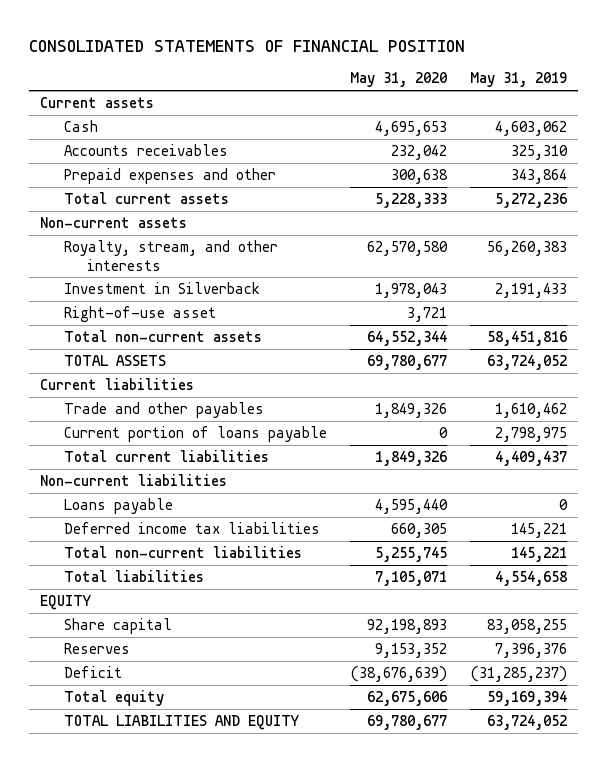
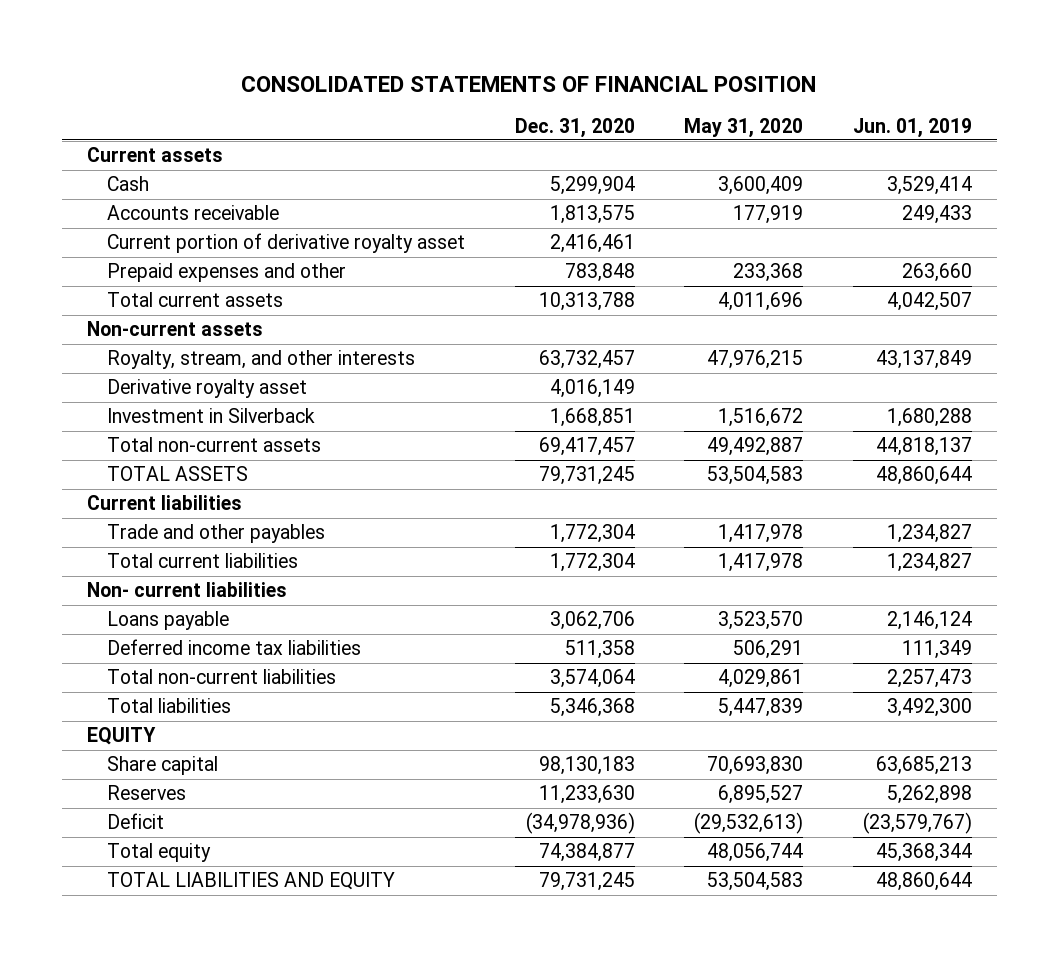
- | May 31, 2020 | May 31, 2019
+ | Dec. 31, 2020 | May 31, 2020 | Jun. 01, 2019
- Cash | 4,695,653 | 4,603,062
- Accounts receivables | 232,042 | 325,310
- Prepaid expenses and other | 300,638 | 343,864
- Total current assets | 5,228,333 | 5,272,236
+ Cash | 5,299,904 | 3,600,409 | 3,529,414
+ Accounts receivable | 1,813,575 | 177,919 | 249,433
+ Current portion of derivative royalty asset | 2,416,461 | |
+ Prepaid expenses and other | 783,848 | 233,368 | 263,660
+ Total current assets | 10,313,788 | 4,011,696 | 4,042,507
- Royalty, stream, and other interests | 62,570,580 | 56,260,383
- Investment in Silverback | 1,978,043 | 2,191,433
- Right-of-use asset | 3,721 |
- Total non-current assets | 64,552,344 | 58,451,816
- TOTAL ASSETS | 69,780,677 | 63,724,052
+ Royalty, stream, and other interests | 63,732,457 | 47,976,215 | 43,137,849
+ Derivative royalty asset | 4,016,149 | |
+ Investment in Silverback | 1,668,851 | 1,516,672 | 1,680,288
+ Total non-current assets | 69,417,457 | 49,492,887 | 44,818,137
+ TOTAL ASSETS | 79,731,245 | 53,504,583 | 48,860,644
- Trade and other payables | 1,849,326 | 1,610,462
- Current portion of loans payable | 0 | 2,798,975
- Total current liabilities | 1,849,326 | 4,409,437
- Non-current liabilities
- Loans payable | 4,595,440 | 0
- Deferred income tax liabilities | 660,305 | 145,221
- Total non-current liabilities | 5,255,745 | 145,221
- Total liabilities | 7,105,071 | 4,554,658
+ Trade and other payables | 1,772,304 | 1,417,978 | 1,234,827
+ Total current liabilities | 1,772,304 | 1,417,978 | 1,234,827
+ Non- current liabilities
+ Loans payable | 3,062,706 | 3,523,570 | 2,146,124
+ Deferred income tax liabilities | 511,358 | 506,291 | 111,349
+ Total non-current liabilities | 3,574,064 | 4,029,861 | 2,257,473
+ Total liabilities | 5,346,368 | 5,447,839 | 3,492,300
- Share capital | 92,198,893 | 83,058,255
- Reserves | 9,153,352 | 7,396,376
- Deficit | (38,676,639) | (31,285,237)
- Total equity | 62,675,606 | 59,169,394
- TOTAL LIABILITIES AND EQUITY | 69,780,677 | 63,724,052
+ Share capital | 98,130,183 | 70,693,830 | 63,685,213
+ Reserves | 11,233,630 | 6,895,527 | 5,262,898
+ Deficit | (34,978,936) | (29,532,613) | (23,579,767)
+ Total equity | 74,384,877 | 48,056,744 | 45,368,344
+ TOTAL LIABILITIES AND EQUITY | 79,731,245 | 53,504,583 | 48,860,644

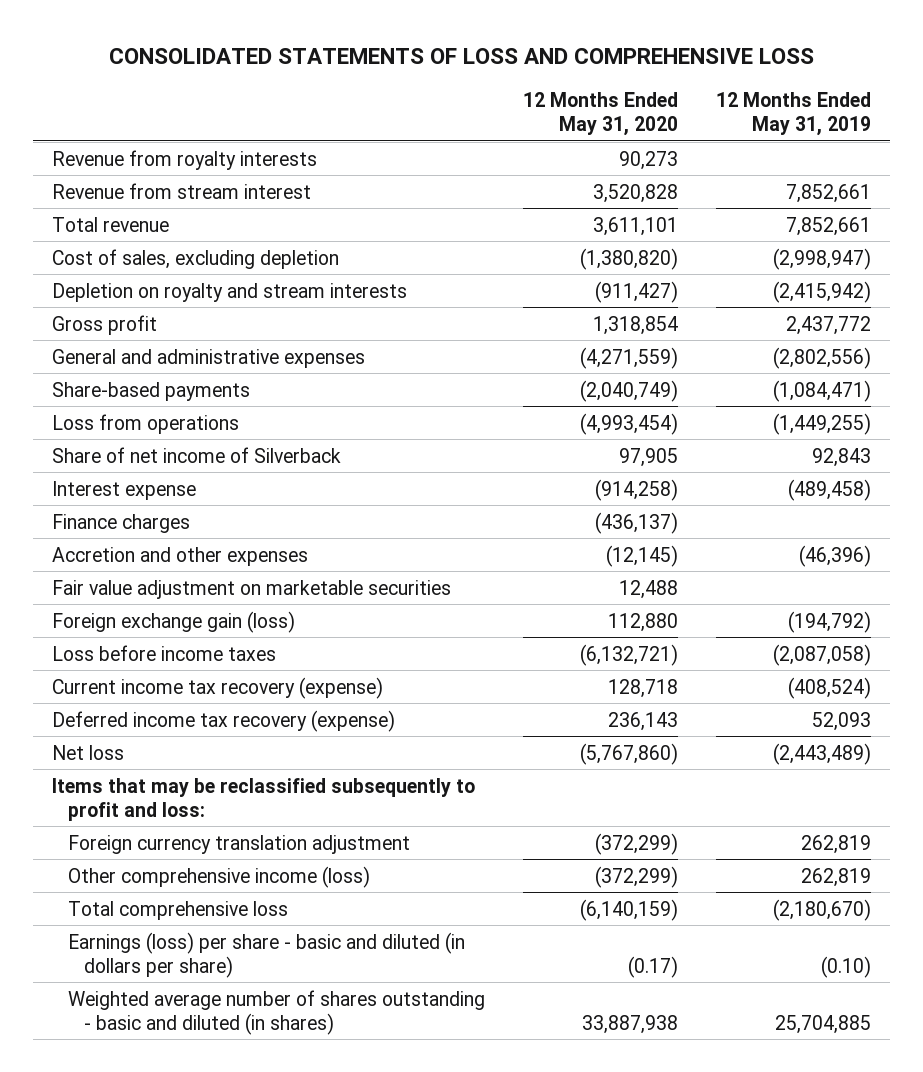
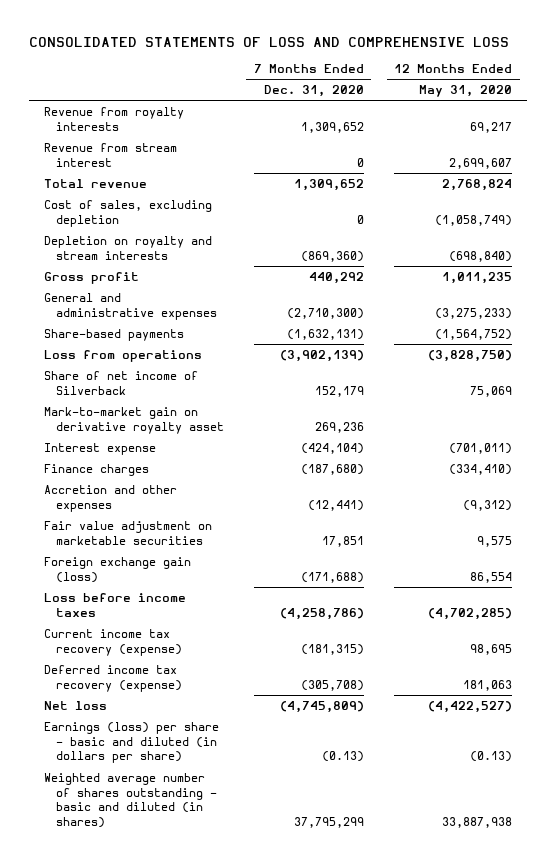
- | 12 Months Ended May 31, 2020 | 12 Months Ended May 31, 2019
+ | 7 Months Ended Dec. 31, 2020 | 12 Months Ended May 31, 2020
- Revenue from royalty interests | 90,273 |
- Revenue from stream interest | 3,520,828 | 7,852,661
- Total revenue | 3,611,101 | 7,852,661
- Cost of sales, excluding depletion | (1,380,820) | (2,998,947)
- Depletion on royalty and stream interests | (911,427) | (2,415,942)
- Gross profit | 1,318,854 | 2,437,772
- General and administrative expenses | (4,271,559) | (2,802,556)
- Share-based payments | (2,040,749) | (1,084,471)
- Loss from operations | (4,993,454) | (1,449,255)
- Share of net income of Silverback | 97,905 | 92,843
- Interest expense | (914,258) | (489,458)
- Finance charges | (436,137) |
- Accretion and other expenses | (12,145) | (46,396)
- Fair value adjustment on marketable securities | 12,488 |
- Foreign exchange gain (loss) | 112,880 | (194,792)
- Loss before income taxes | (6,132,721) | (2,087,058)
- Current income tax recovery (expense) | 128,718 | (408,524)
- Deferred income tax recovery (expense) | 236,143 | 52,093
- Net loss | (5,767,860) | (2,443,489)
- Items that may be reclassified subsequently to profit and loss:
- Foreign currency translation adjustment | (372,299) | 262,819
- Other comprehensive income (loss) | (372,299) | 262,819
- Total comprehensive loss | (6,140,159) | (2,180,670)
- Earnings (loss) per share - basic and diluted (in dollars per share) | (0.17) | (0.10)
+ Revenue from royalty interests | 1,309,652 | 69,217
+ Revenue from stream interest | 0 | 2,699,607
+ Total revenue | 1,309,652 | 2,768,824
+ Cost of sales, excluding depletion | 0 | (1,058,749)
+ Depletion on royalty and stream interests | (869,360) | (698,840)
+ Gross profit | 440,292 | 1,011,235
+ General and administrative expenses | (2,710,300) | (3,275,233)
+ Share-based payments | (1,632,131) | (1,564,752)
+ Loss from operations | (3,902,139) | (3,828,750)
+ Share of net income of Silverback | 152,179 | 75,069
+ Mark-to-market gain on derivative royalty asset | 269,236 |
+ Interest expense | (424,104) | (701,011)
+ Finance charges | (187,680) | (334,410)
+ Accretion and other expenses | (12,441) | (9,312)
+ Fair value adjustment on marketable securities | 17,851 | 9,575
+ Foreign exchange gain (loss) | (171,688) | 86,554
+ Loss before income taxes | (4,258,786) | (4,702,285)
+ Current income tax recovery (expense) | (181,315) | 98,695
+ Deferred income tax recovery (expense) | (305,708) | 181,063
+ Net loss | (4,745,809) | (4,422,527)
+ Earnings (loss) per share - basic and diluted (in dollars per share) | (0.13) | (0.13)

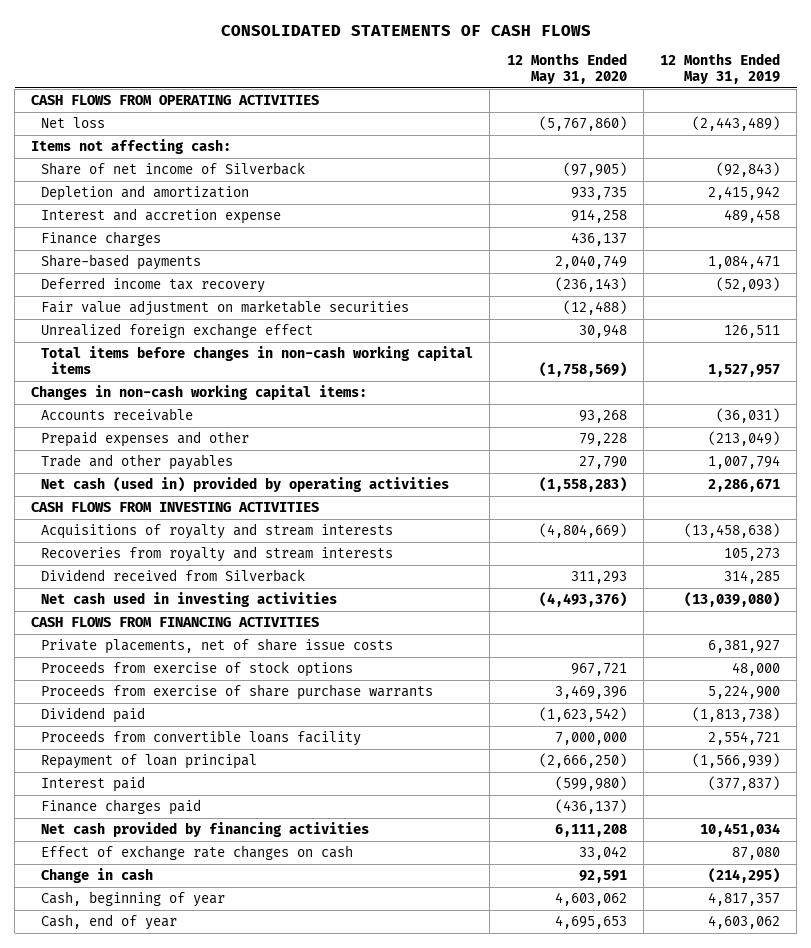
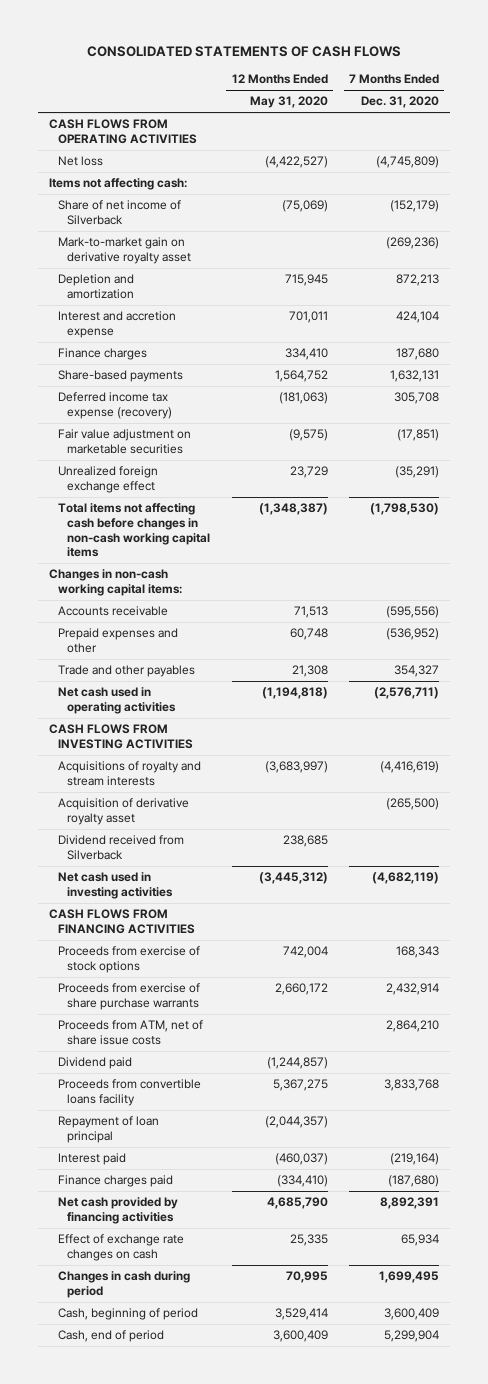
- | 12 Months Ended May 31, 2020 | 12 Months Ended May 31, 2019
+ | 12 Months Ended May 31, 2020 | 7 Months Ended Dec. 31, 2020
- Net loss | (5,767,860) | (2,443,489)
+ Net loss | (4,422,527) | (4,745,809)
- Share of net income of Silverback | (97,905) | (92,843)
- Depletion and amortization | 933,735 | 2,415,942
- Interest and accretion expense | 914,258 | 489,458
- Finance charges | 436,137 |
- Share-based payments | 2,040,749 | 1,084,471
- Deferred income tax recovery | (236,143) | (52,093)
- Fair value adjustment on marketable securities | (12,488) |
- Unrealized foreign exchange effect | 30,948 | 126,511
- Total items before changes in non-cash working capital items | (1,758,569) | 1,527,957
+ Share of net income of Silverback | (75,069) | (152,179)
+ Mark-to-market gain on derivative royalty asset | | (269,236)
+ Depletion and amortization | 715,945 | 872,213
+ Interest and accretion expense | 701,011 | 424,104
+ Finance charges | 334,410 | 187,680
+ Share-based payments | 1,564,752 | 1,632,131
+ Deferred income tax expense (recovery) | (181,063) | 305,708
+ Fair value adjustment on marketable securities | (9,575) | (17,851)
+ Unrealized foreign exchange effect | 23,729 | (35,291)
+ Total items not affecting cash before changes in non-cash working capital items | (1,348,387) | (1,798,530)
- Accounts receivable | 93,268 | (36,031)
- Prepaid expenses and other | 79,228 | (213,049)
- Trade and other payables | 27,790 | 1,007,794
- Net cash (used in) provided by operating activities | (1,558,283) | 2,286,671
+ Accounts receivable | 71,513 | (595,556)
+ Prepaid expenses and other | 60,748 | (536,952)
+ Trade and other payables | 21,308 | 354,327
+ Net cash used in operating activities | (1,194,818) | (2,576,711)
- Acquisitions of royalty and stream interests | (4,804,669) | (13,458,638)
- Recoveries from royalty and stream interests | | 105,273
- Dividend received from Silverback | 311,293 | 314,285
- Net cash used in investing activities | (4,493,376) | (13,039,080)
+ Acquisitions of royalty and stream interests | (3,683,997) | (4,416,619)
+ Acquisition of derivative royalty asset | | (265,500)
+ Dividend received from Silverback | 238,685 |
+ Net cash used in investing activities | (3,445,312) | (4,682,119)
- Private placements, net of share issue costs | | 6,381,927
- Proceeds from exercise of stock options | 967,721 | 48,000
- Proceeds from exercise of share purchase warrants | 3,469,396 | 5,224,900
- Dividend paid | (1,623,542) | (1,813,738)
- Proceeds from convertible loans facility | 7,000,000 | 2,554,721
- Repayment of loan principal | (2,666,250) | (1,566,939)
- Interest paid | (599,980) | (377,837)
- Finance charges paid | (436,137) |
- Net cash provided by financing activities | 6,111,208 | 10,451,034
- Effect of exchange rate changes on cash | 33,042 | 87,080
- Change in cash | 92,591 | (214,295)
- Cash, beginning of year | 4,603,062 | 4,817,357
- Cash, end of year | 4,695,653 | 4,603,062
+ Proceeds from exercise of stock options | 742,004 | 168,343
+ Proceeds from exercise of share purchase warrants | 2,660,172 | 2,432,914
+ Proceeds from ATM, net of share issue costs | | 2,864,210
+ Dividend paid | (1,244,857) |
+ Proceeds from convertible loans facility | 5,367,275 | 3,833,768
+ Repayment of loan principal | (2,044,357) |
+ Interest paid | (460,037) | (219,164)
+ Finance charges paid | (334,410) | (187,680)
+ Net cash provided by financing activities | 4,685,790 | 8,892,391
+ Effect of exchange rate changes on cash | 25,335 | 65,934
+ Changes in cash during period | 70,995 | 1,699,495
+ Cash, beginning of period | 3,529,414 | 3,600,409
+ Cash, end of period | 3,600,409 | 5,299,904

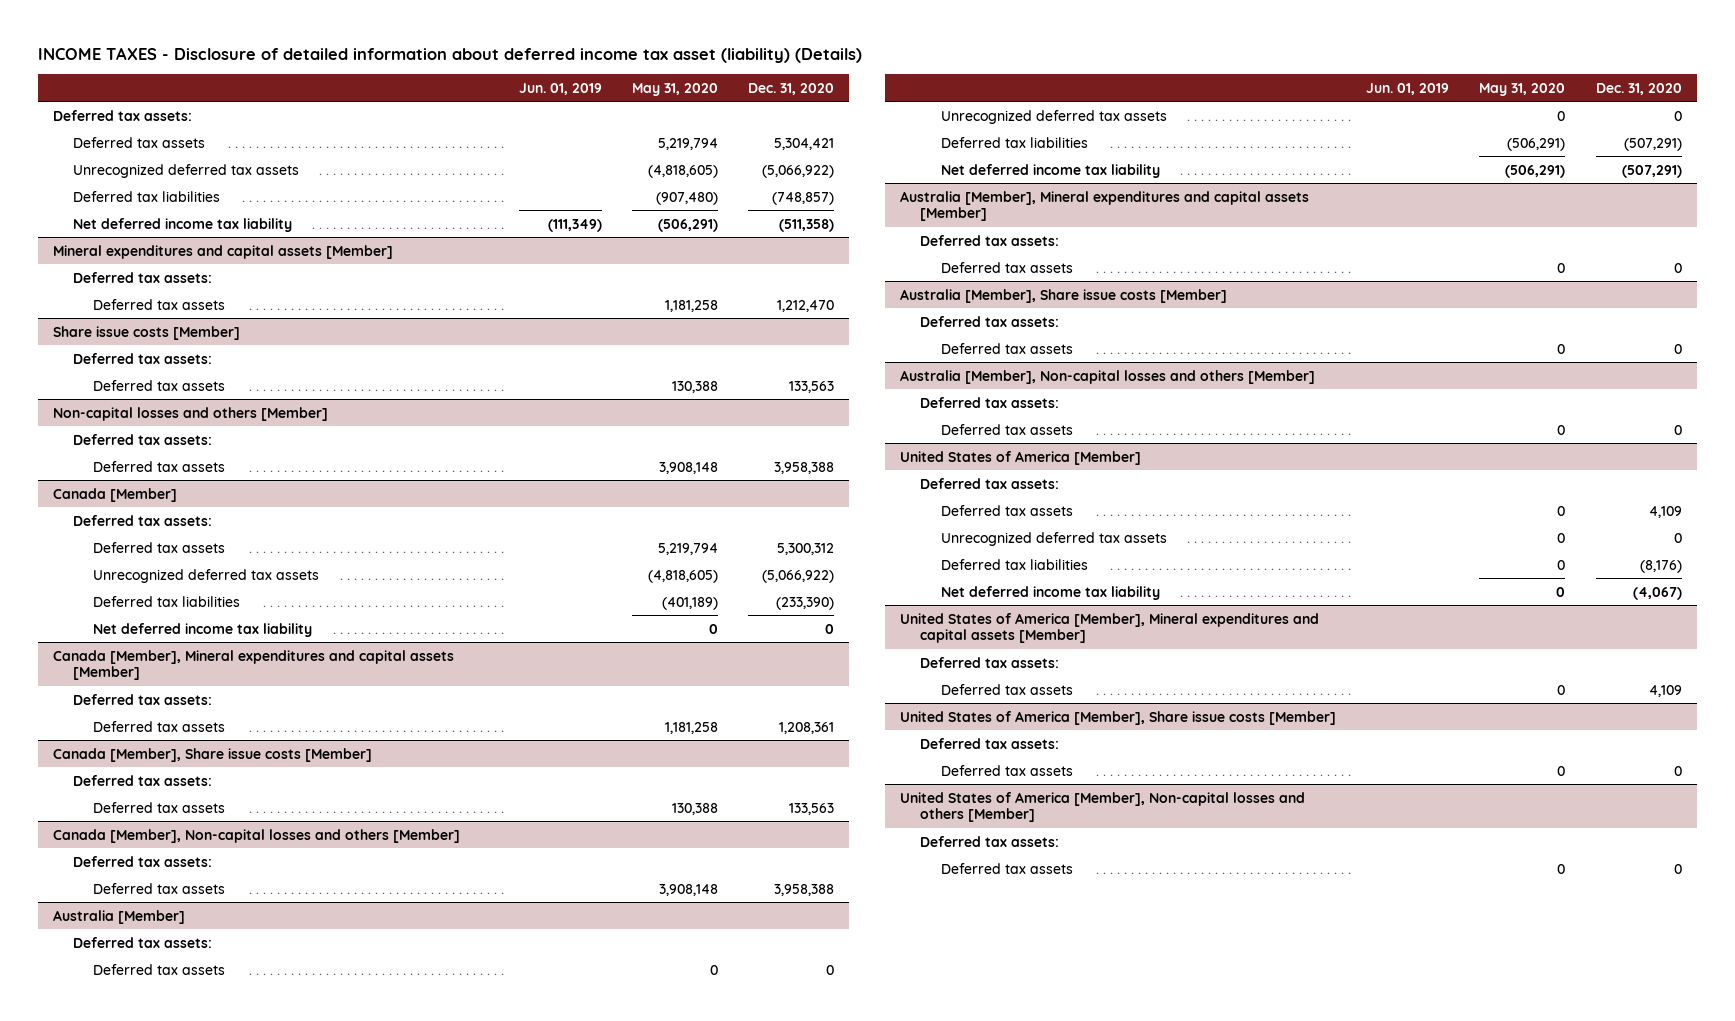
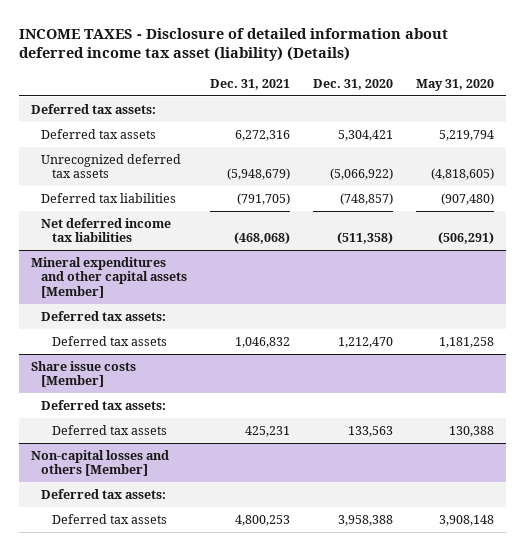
- | Jun. 01, 2019 | May 31, 2020 | Dec. 31, 2020
+ | Dec. 31, 2021 | Dec. 31, 2020 | May 31, 2020
- Net deferred income tax liability | (111,349) | (506,291) | (511,358)
- Mineral expenditures and capital assets [Member]
+ Net deferred income tax liabilities | (468,068) | (511,358) | (506,291)
+ Mineral expenditures and other capital assets [Member]
- Canada [Member]
- Deferred tax assets:
- Deferred tax assets | | 5,219,794 | 5,300,312
- Unrecognized deferred tax assets | | (4,818,605) | (5,066,922)
- Deferred tax liabilities | | (401,189) | (233,390)
- Net deferred income tax liability | | 0 | 0
- Canada [Member], Mineral expenditures and capital assets [Member]
- Deferred tax assets:
- Deferred tax assets | | 1,181,258 | 1,208,361
- Canada [Member], Share issue costs [Member]
- Deferred tax assets:
- Deferred tax assets | | 130,388 | 133,563
- Canada [Member], Non-capital losses and others [Member]
- Deferred tax assets:
- Deferred tax assets | | 3,908,148 | 3,958,388
- Australia [Member]
- Deferred tax assets:
- Deferred tax assets | | 0 | 0
- Unrecognized deferred tax assets | | 0 | 0
- Deferred tax liabilities | | (506,291) | (507,291)
- Net deferred income tax liability | | (506,291) | (507,291)
- Australia [Member], Mineral expenditures and capital assets [Member]
- Deferred tax assets:
- Deferred tax assets | | 0 | 0
- Australia [Member], Share issue costs [Member]
- Deferred tax assets:
- Deferred tax assets | | 0 | 0
- Australia [Member], Non-capital losses and others [Member]
- Deferred tax assets:
- Deferred tax assets | | 0 | 0
- United States of America [Member]
- Deferred tax assets:
- Deferred tax assets | | 0 | 4,109
- Unrecognized deferred tax assets | | 0 | 0
- Deferred tax liabilities | | 0 | (8,176)
- Net deferred income tax liability | | 0 | (4,067)
- United States of America [Member], Mineral expenditures and capital assets [Member]
- Deferred tax assets:
- Deferred tax assets | | 0 | 4,109
- United States of America [Member], Share issue costs [Member]
- Deferred tax assets:
- Deferred tax assets | | 0 | 0
- United States of America [Member], Non-capital losses and others [Member]
- Deferred tax assets:
- Deferred tax assets | | 0 | 0

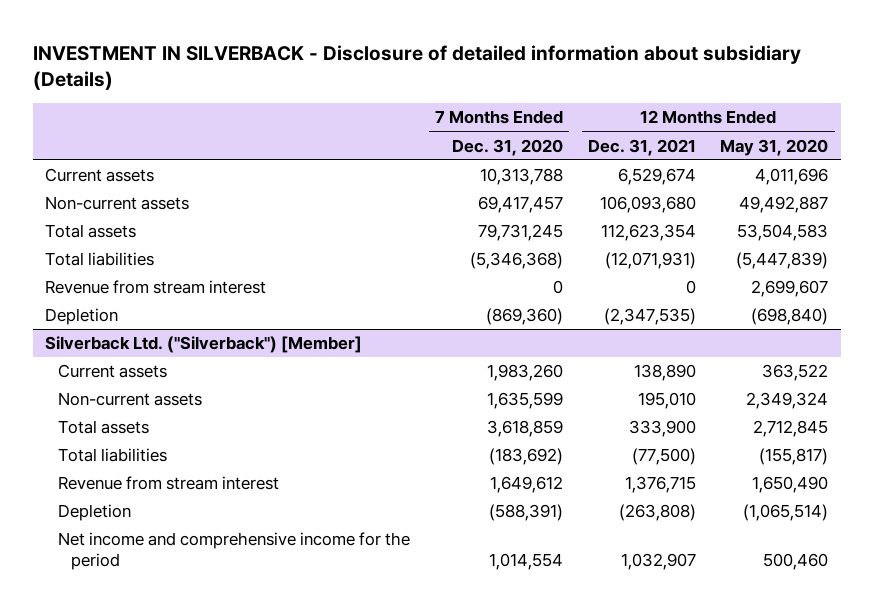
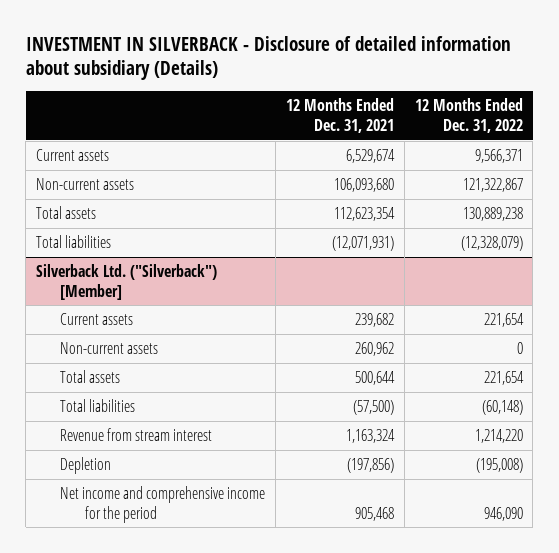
- | 7 Months Ended Dec. 31, 2020 | 12 Months Ended Dec. 31, 2021 | 12 Months Ended May 31, 2020
+ | 12 Months Ended Dec. 31, 2021 | 12 Months Ended Dec. 31, 2022
- Revenue from stream interest | 0 | 0 | 2,699,607
- Depletion | (869,360) | (2,347,535) | (698,840)
@ Silverback Ltd. ("Silverback") [Member]
- Current assets | 1,983,260 | 138,890 | 363,522
- Non-current assets | 1,635,599 | 195,010 | 2,349,324
- Total assets | 3,618,859 | 333,900 | 2,712,845
- Total liabilities | (183,692) | (77,500) | (155,817)
- Revenue from stream interest | 1,649,612 | 1,376,715 | 1,650,490
- Depletion | (588,391) | (263,808) | (1,065,514)
- Net income and comprehensive income for the period | 1,014,554 | 1,032,907 | 500,460
+ Current assets | 239,682 | 221,654
+ Non-current assets | 260,962 | 0
+ Total assets | 500,644 | 221,654
+ Total liabilities | (57,500) | (60,148)
+ Revenue from stream interest | 1,163,324 | 1,214,220
+ Depletion | (197,856) | (195,008)
+ Net income and comprehensive income for the period | 905,468 | 946,090

